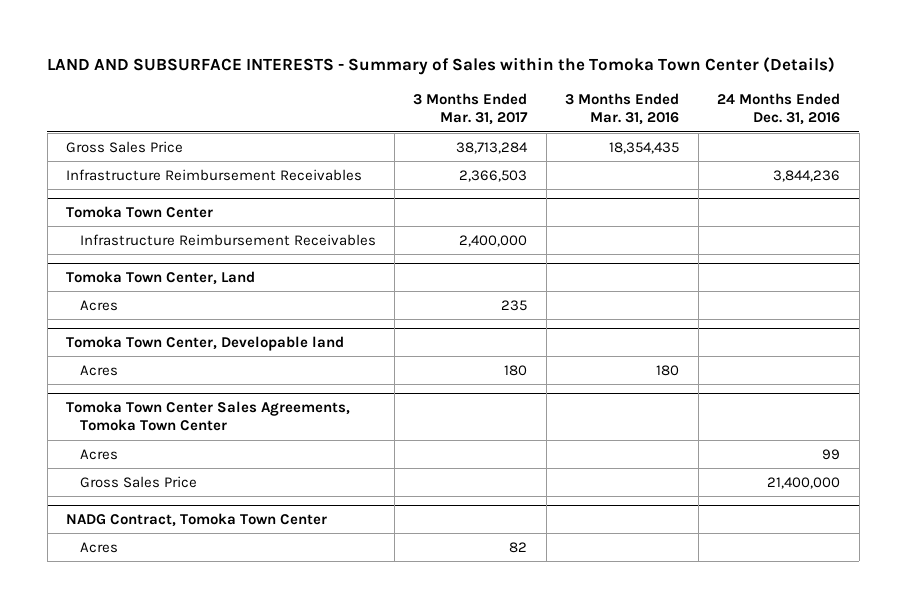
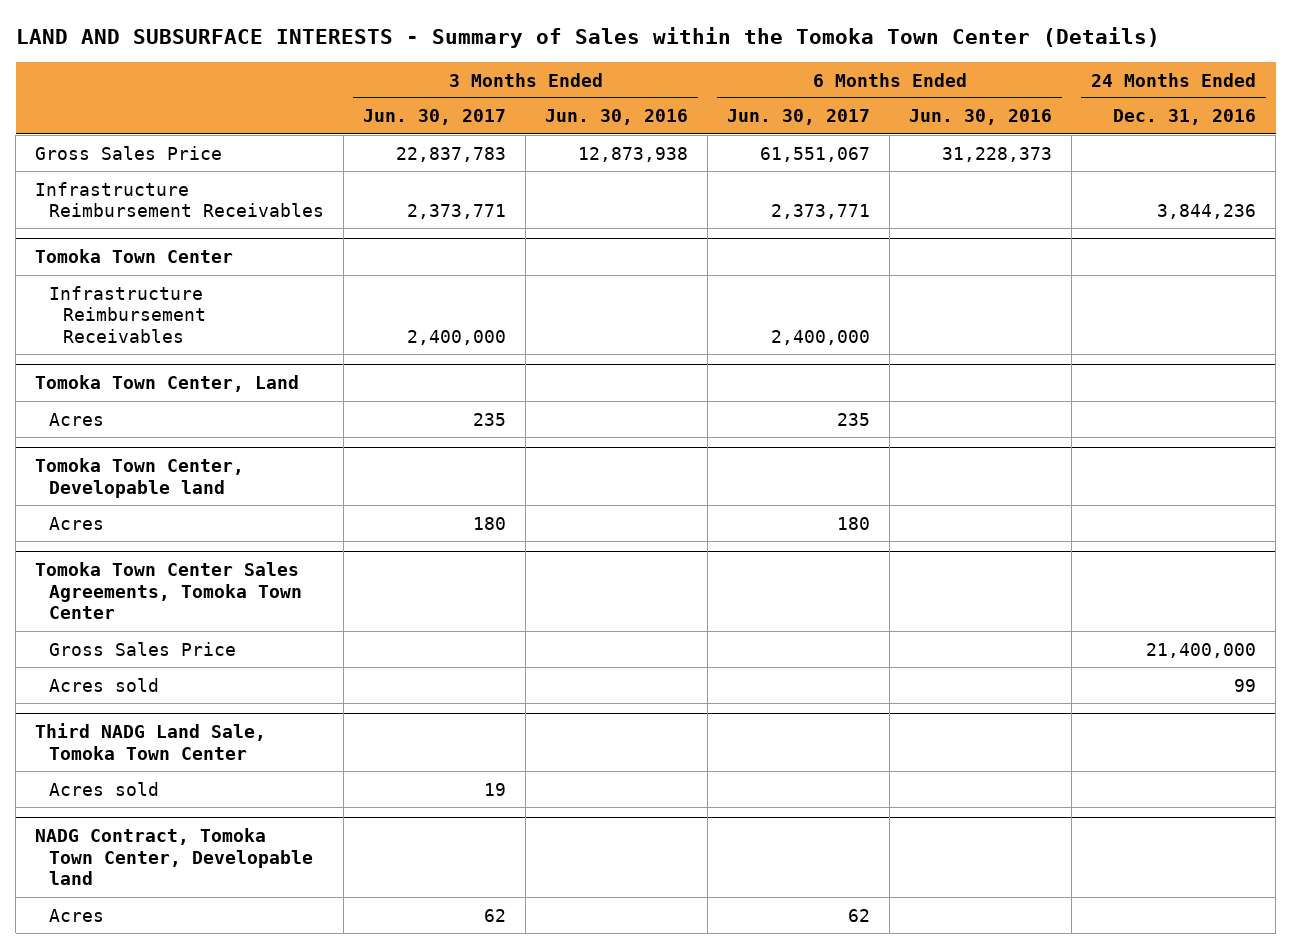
- | 3 Months Ended Mar. 31, 2017 | 3 Months Ended Mar. 31, 2016 | 24 Months Ended Dec. 31, 2016
+ | 3 Months Ended Jun. 30, 2017 | 3 Months Ended Jun. 30, 2016 | 6 Months Ended Jun. 30, 2017 | 6 Months Ended Jun. 30, 2016 | 24 Months Ended Dec. 31, 2016
@ Tomoka Town Center Sales Agreements, Tomoka Town Center
- Acres | | | 99
- NADG Contract, Tomoka Town Center
@ Tomoka Town Center Sales Agreements, Tomoka Town Center
+ Acres sold | | | | | 99
+ Third NADG Land Sale, Tomoka Town Center
+ Acres sold | 19 | | | |
+ NADG Contract, Tomoka Town Center, Developable land

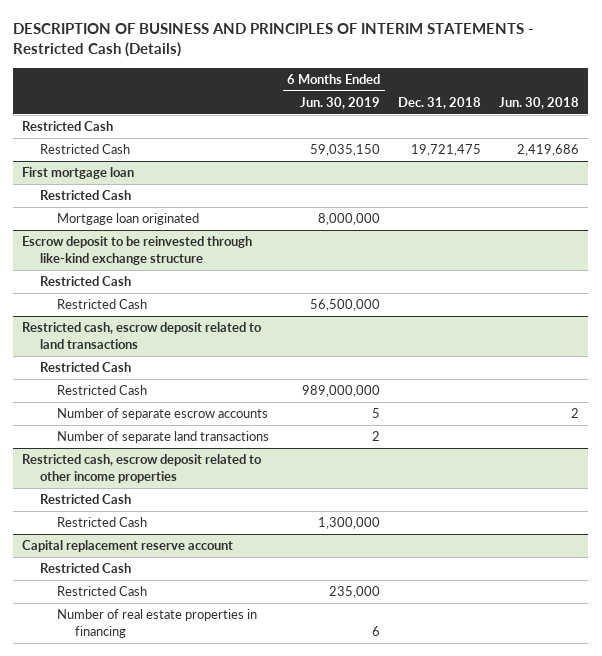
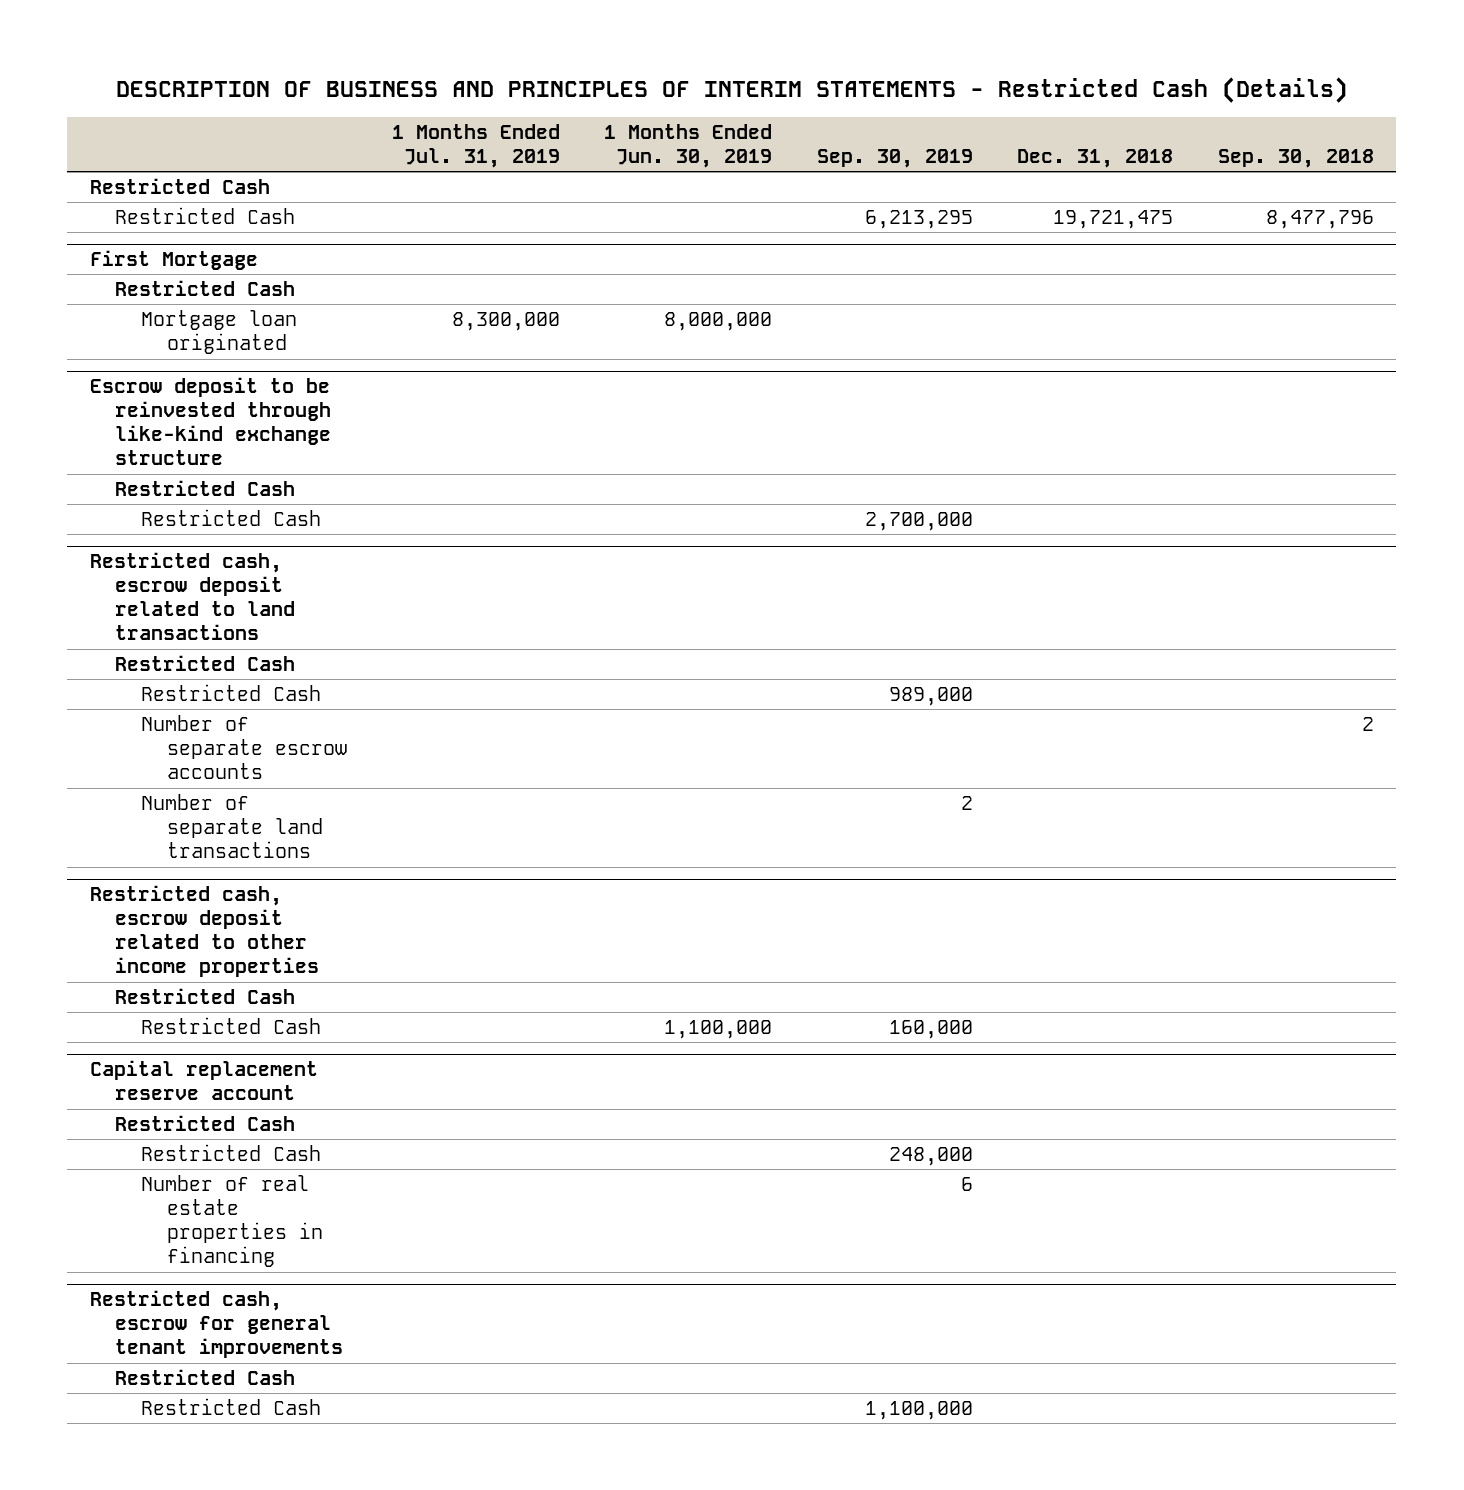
- | 6 Months Ended Jun. 30, 2019 | Dec. 31, 2018 | Jun. 30, 2018
+ | 1 Months Ended Jul. 31, 2019 | 1 Months Ended Jun. 30, 2019 | Sep. 30, 2019 | Dec. 31, 2018 | Sep. 30, 2018
- First mortgage loan
+ First Mortgage
+ Restricted cash, escrow for general tenant improvements
+ Restricted Cash
+ Restricted Cash | | | 1,100,000 | |

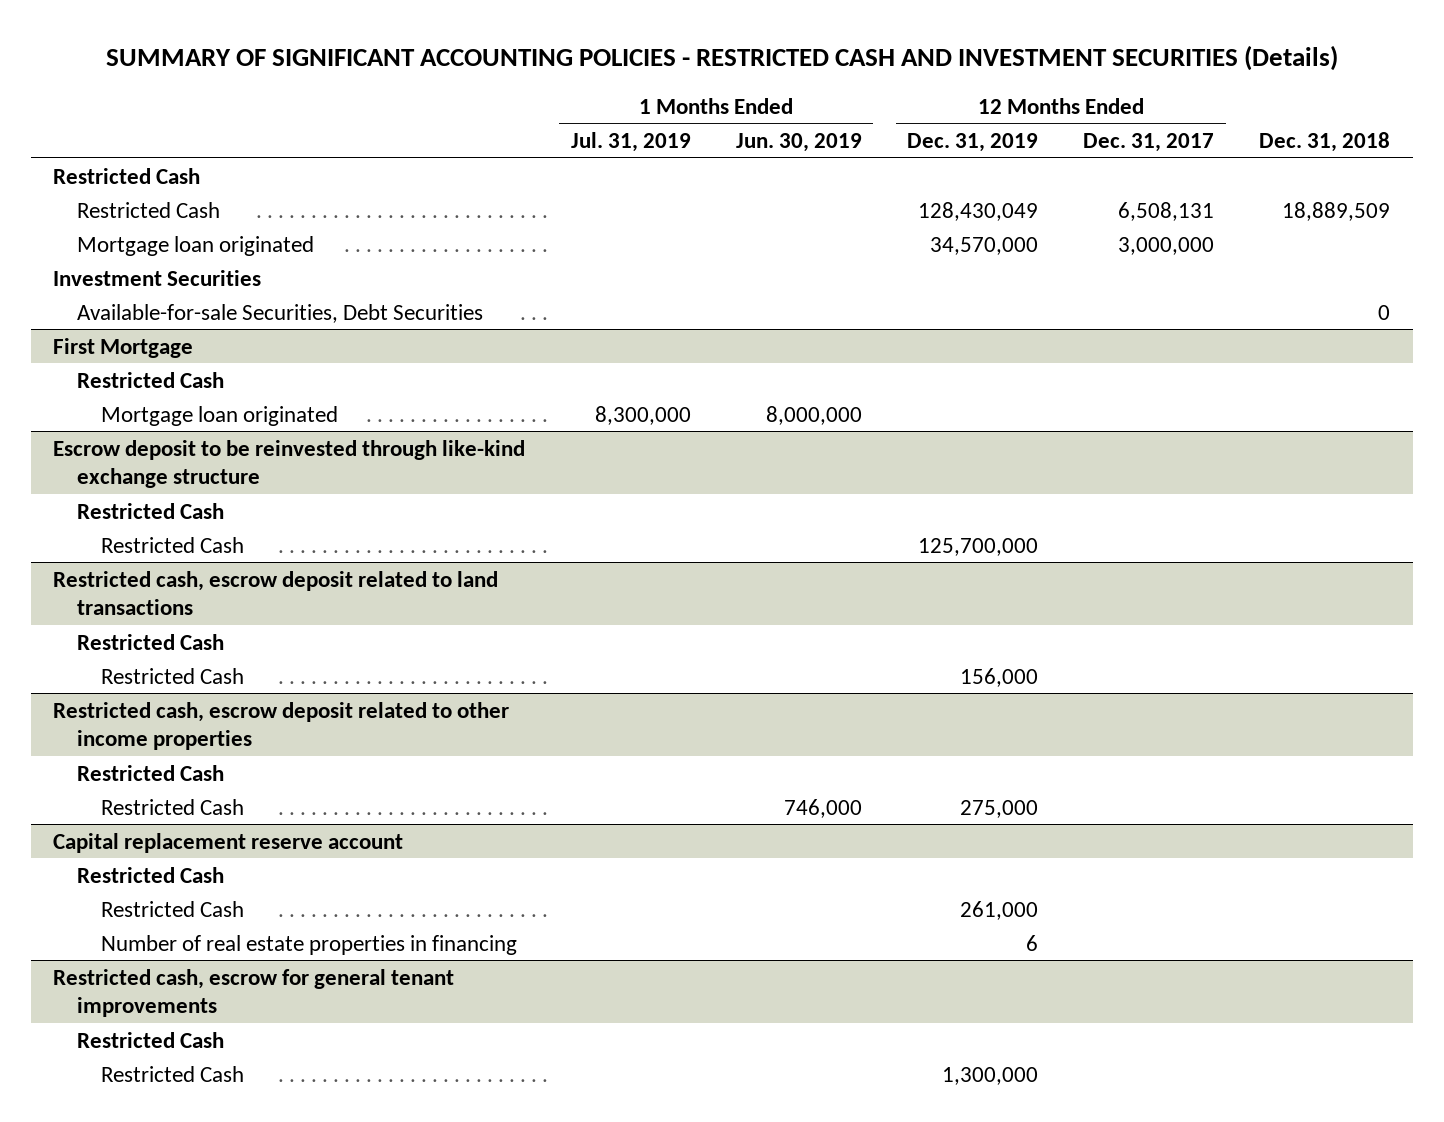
- DESCRIPTION OF BUSINESS AND PRINCIPLES OF INTERIM STATEMENTS - Restricted Cash (Details)
+ SUMMARY OF SIGNIFICANT ACCOUNTING POLICIES - RESTRICTED CASH AND INVESTMENT SECURITIES (Details)
- | 1 Months Ended Jul. 31, 2019 | 1 Months Ended Jun. 30, 2019 | Sep. 30, 2019 | Dec. 31, 2018 | Sep. 30, 2018
+ | 1 Months Ended Jul. 31, 2019 | 1 Months Ended Jun. 30, 2019 | 12 Months Ended Dec. 31, 2019 | 12 Months Ended Dec. 31, 2017 | Dec. 31, 2018
- Restricted Cash | | | 6,213,295 | 19,721,475 | 8,477,796
+ Restricted Cash | | | 128,430,049 | 6,508,131 | 18,889,509
+ Mortgage loan originated | | | 34,570,000 | 3,000,000 |
+ Investment Securities
+ Available-for-sale Securities, Debt Securities | | | | | 0
@ Restricted cash, escrow deposit related to land transactions
- Number of separate escrow accounts | | | | | 2
- Number of separate land transactions | | | 2 | |
@ Restricted cash, escrow deposit related to other income properties
- Restricted Cash | | 1,100,000 | 160,000 | |
+ Restricted Cash | | 746,000 | 275,000 | |

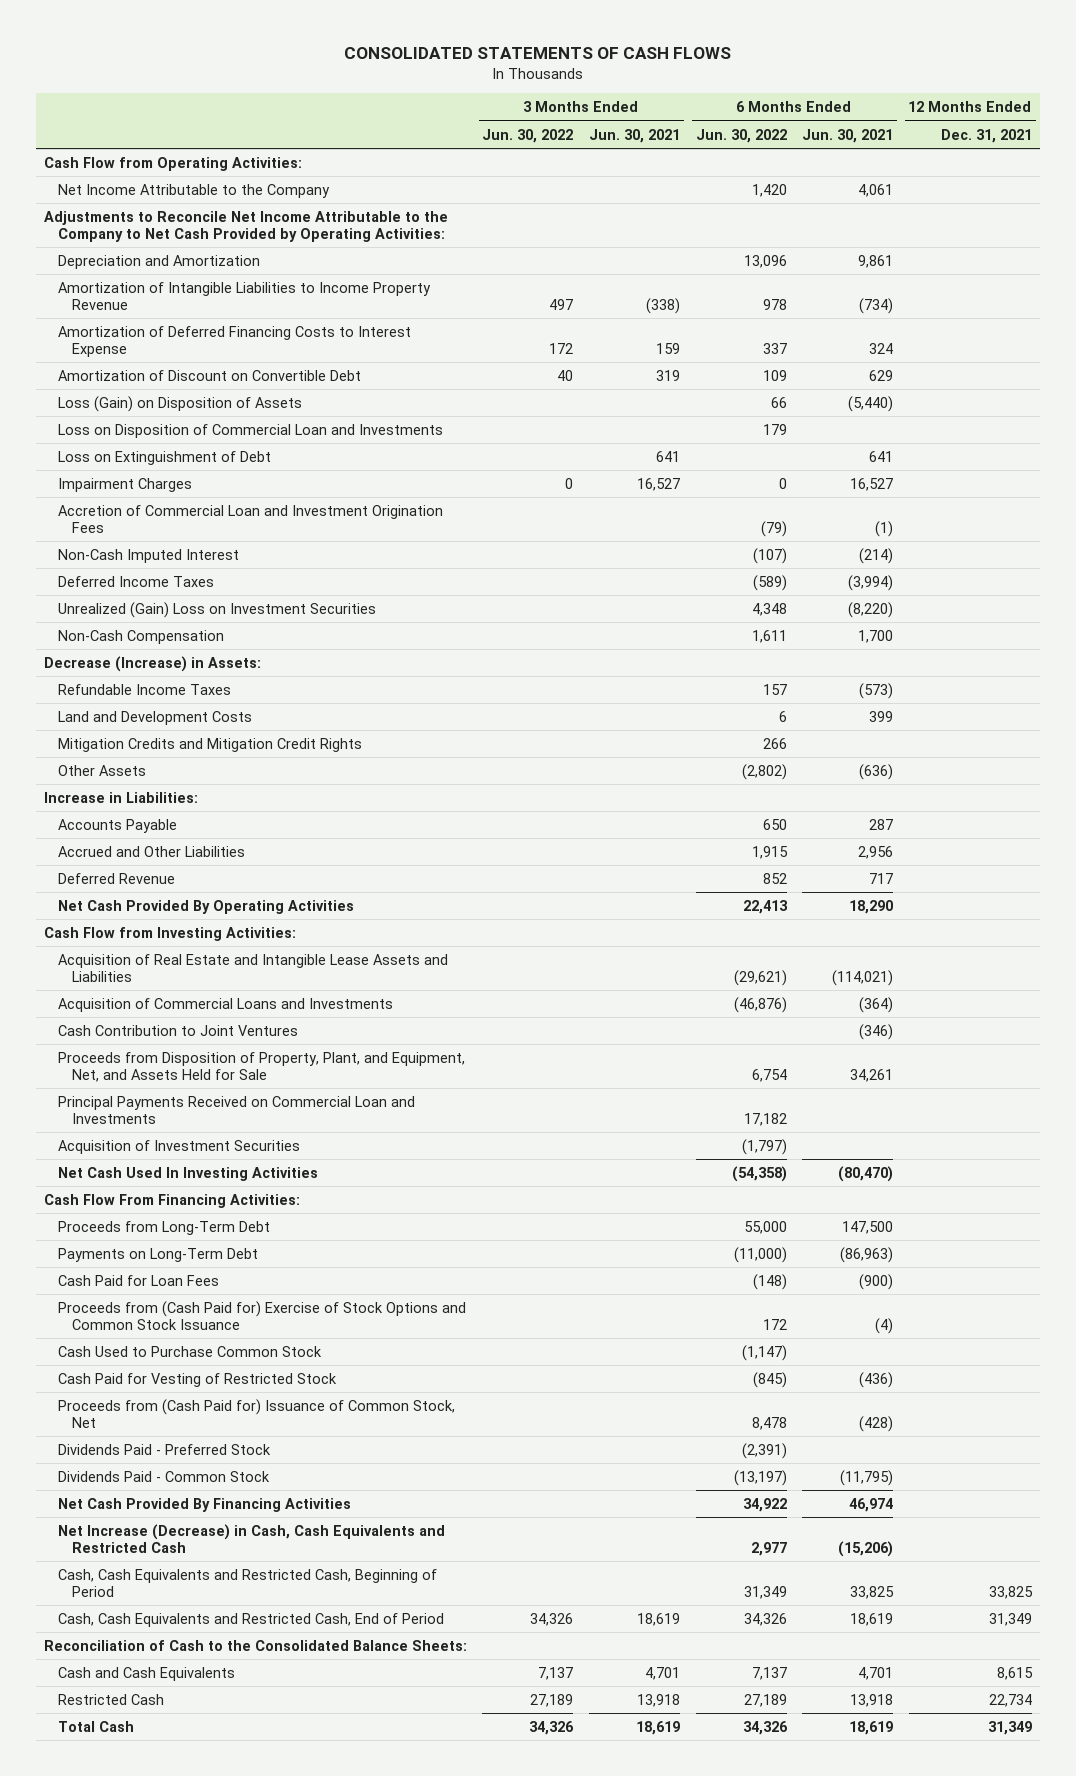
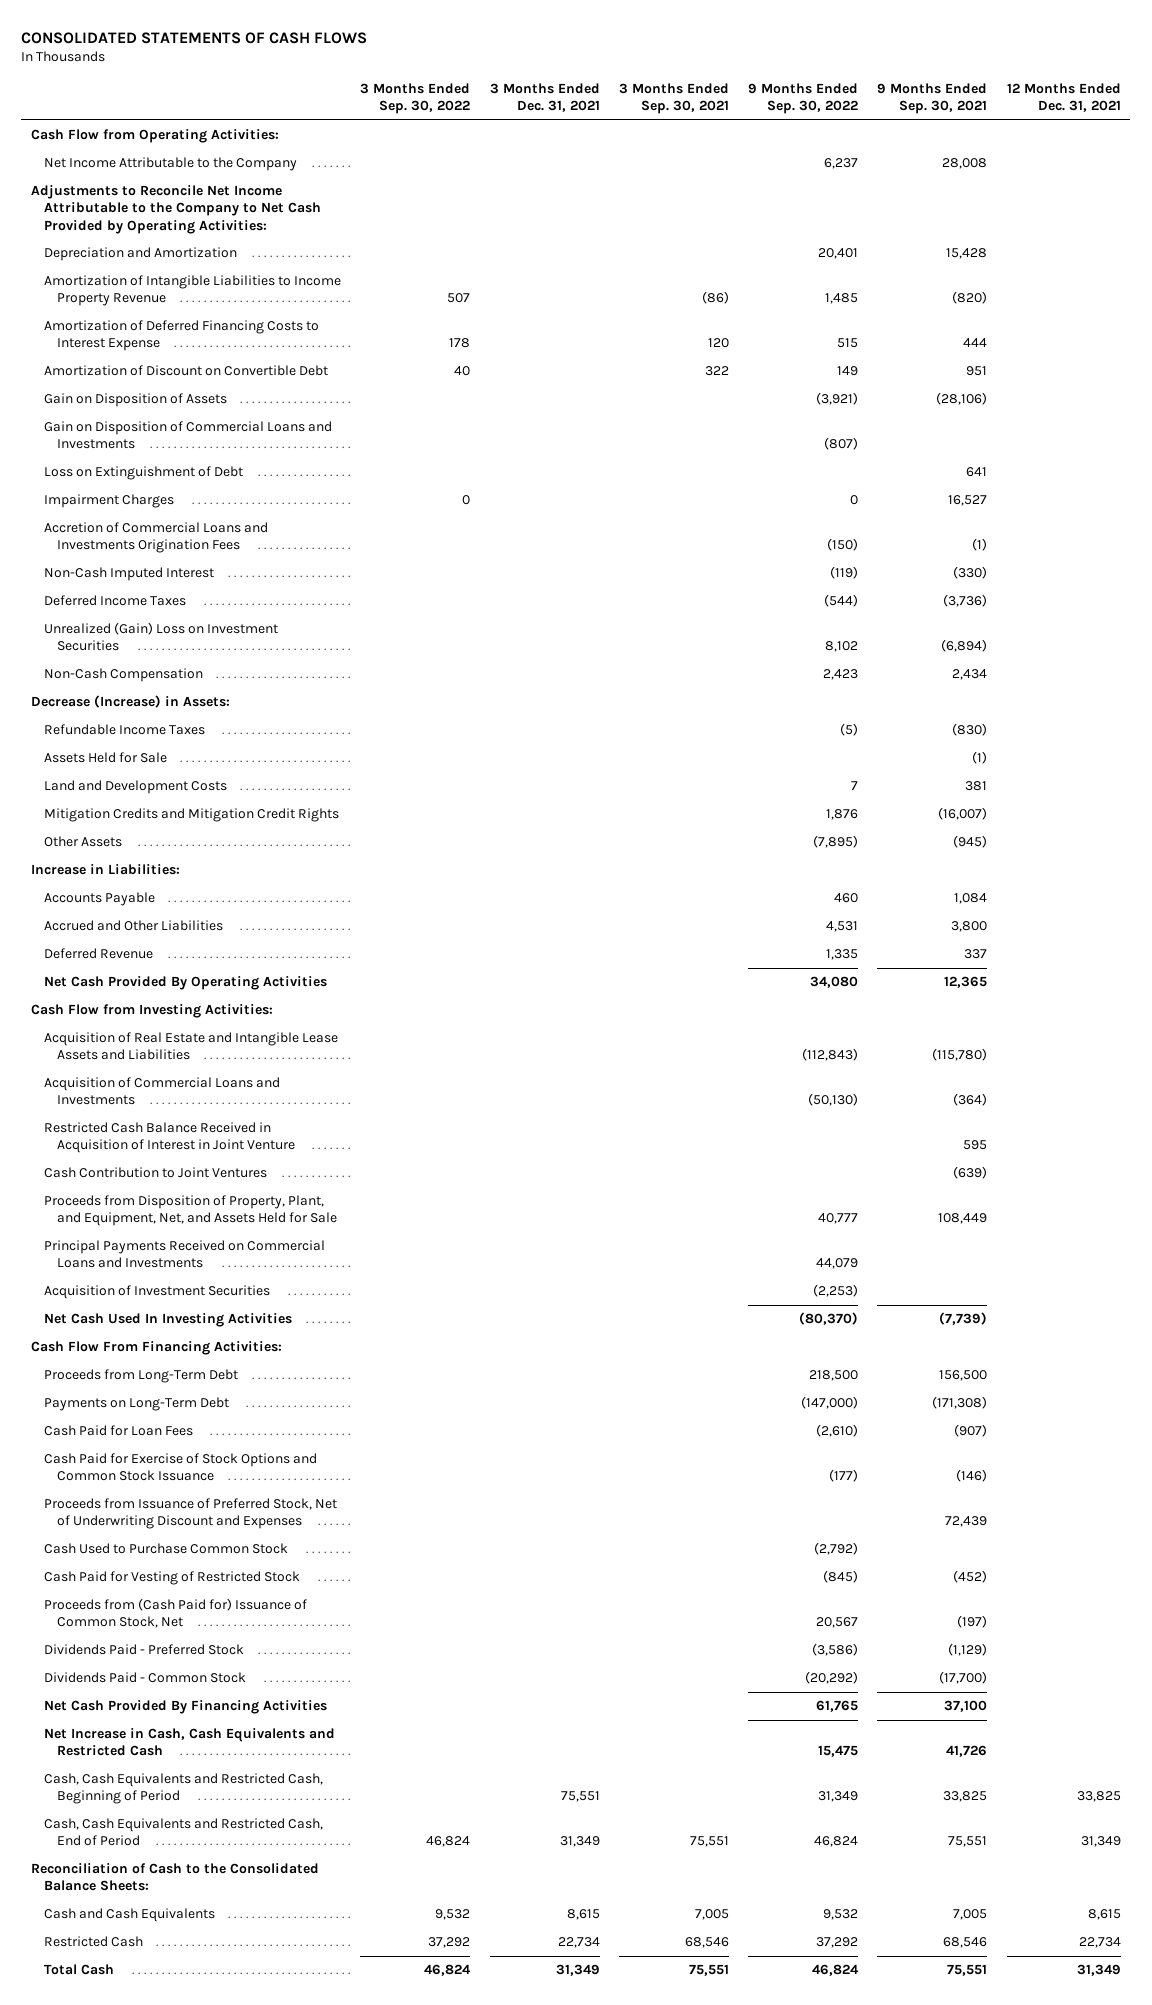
- | 3 Months Ended Jun. 30, 2022 | 3 Months Ended Jun. 30, 2021 | 6 Months Ended Jun. 30, 2022 | 6 Months Ended Jun. 30, 2021 | 12 Months Ended Dec. 31, 2021
+ | 3 Months Ended Sep. 30, 2022 | 3 Months Ended Dec. 31, 2021 | 3 Months Ended Sep. 30, 2021 | 9 Months Ended Sep. 30, 2022 | 9 Months Ended Sep. 30, 2021 | 12 Months Ended Dec. 31, 2021
- Loss (Gain) on Disposition of Assets | | | 66 | (5,440) |
- Loss on Disposition of Commercial Loan and Investments | | | 179 | |
+ Gain on Disposition of Assets | | | | (3,921) | (28,106) |
+ Gain on Disposition of Commercial Loans and Investments | | | | (807) | |
- Accretion of Commercial Loan and Investment Origination Fees | | | (79) | (1) |
+ Accretion of Commercial Loans and Investments Origination Fees | | | | (150) | (1) |
+ Assets Held for Sale | | | | | (1) |
+ Restricted Cash Balance Received in Acquisition of Interest in Joint Venture | | | | | 595 |
- Principal Payments Received on Commercial Loan and Investments | | | 17,182 | |
+ Principal Payments Received on Commercial Loans and Investments | | | | 44,079 | |
- Proceeds from (Cash Paid for) Exercise of Stock Options and Common Stock Issuance | | | 172 | (4) |
+ Cash Paid for Exercise of Stock Options and Common Stock Issuance | | | | (177) | (146) |
+ Proceeds from Issuance of Preferred Stock, Net of Underwriting Discount and Expenses | | | | | 72,439 |
- Net Increase (Decrease) in Cash, Cash Equivalents and Restricted Cash | | | 2,977 | (15,206) |
+ Net Increase in Cash, Cash Equivalents and Restricted Cash | | | | 15,475 | 41,726 |

